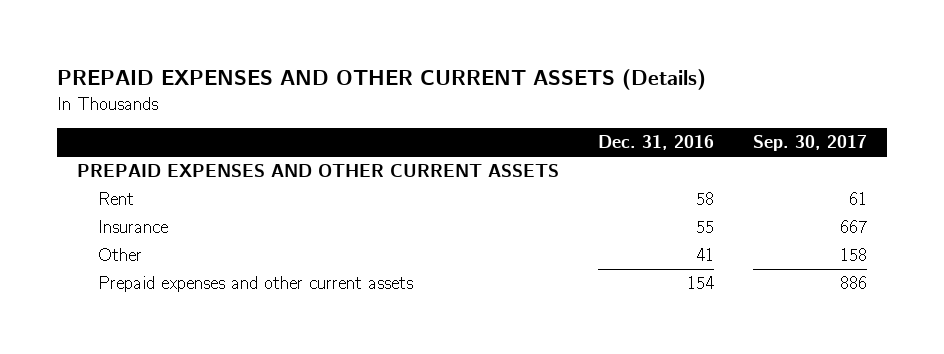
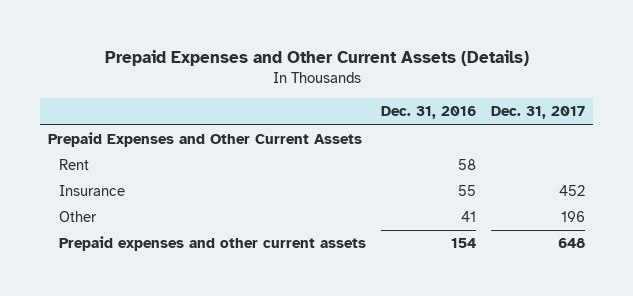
- PREPAID EXPENSES AND OTHER CURRENT ASSETS (Details)
+ Prepaid Expenses and Other Current Assets (Details)
- | Dec. 31, 2016 | Sep. 30, 2017
+ | Dec. 31, 2016 | Dec. 31, 2017
- PREPAID EXPENSES AND OTHER CURRENT ASSETS
+ Prepaid Expenses and Other Current Assets

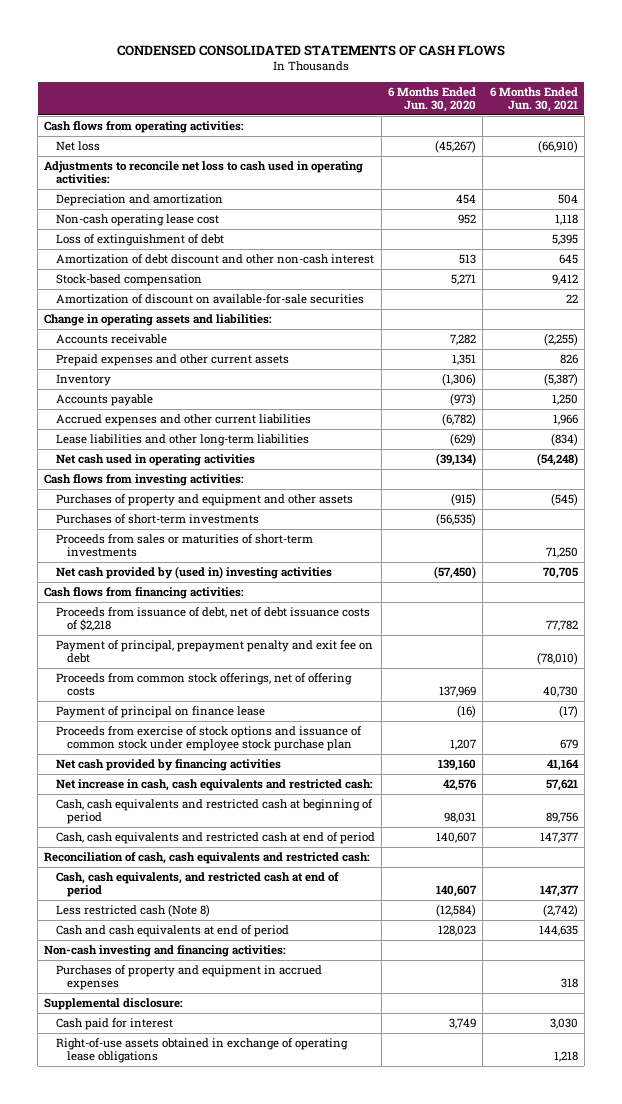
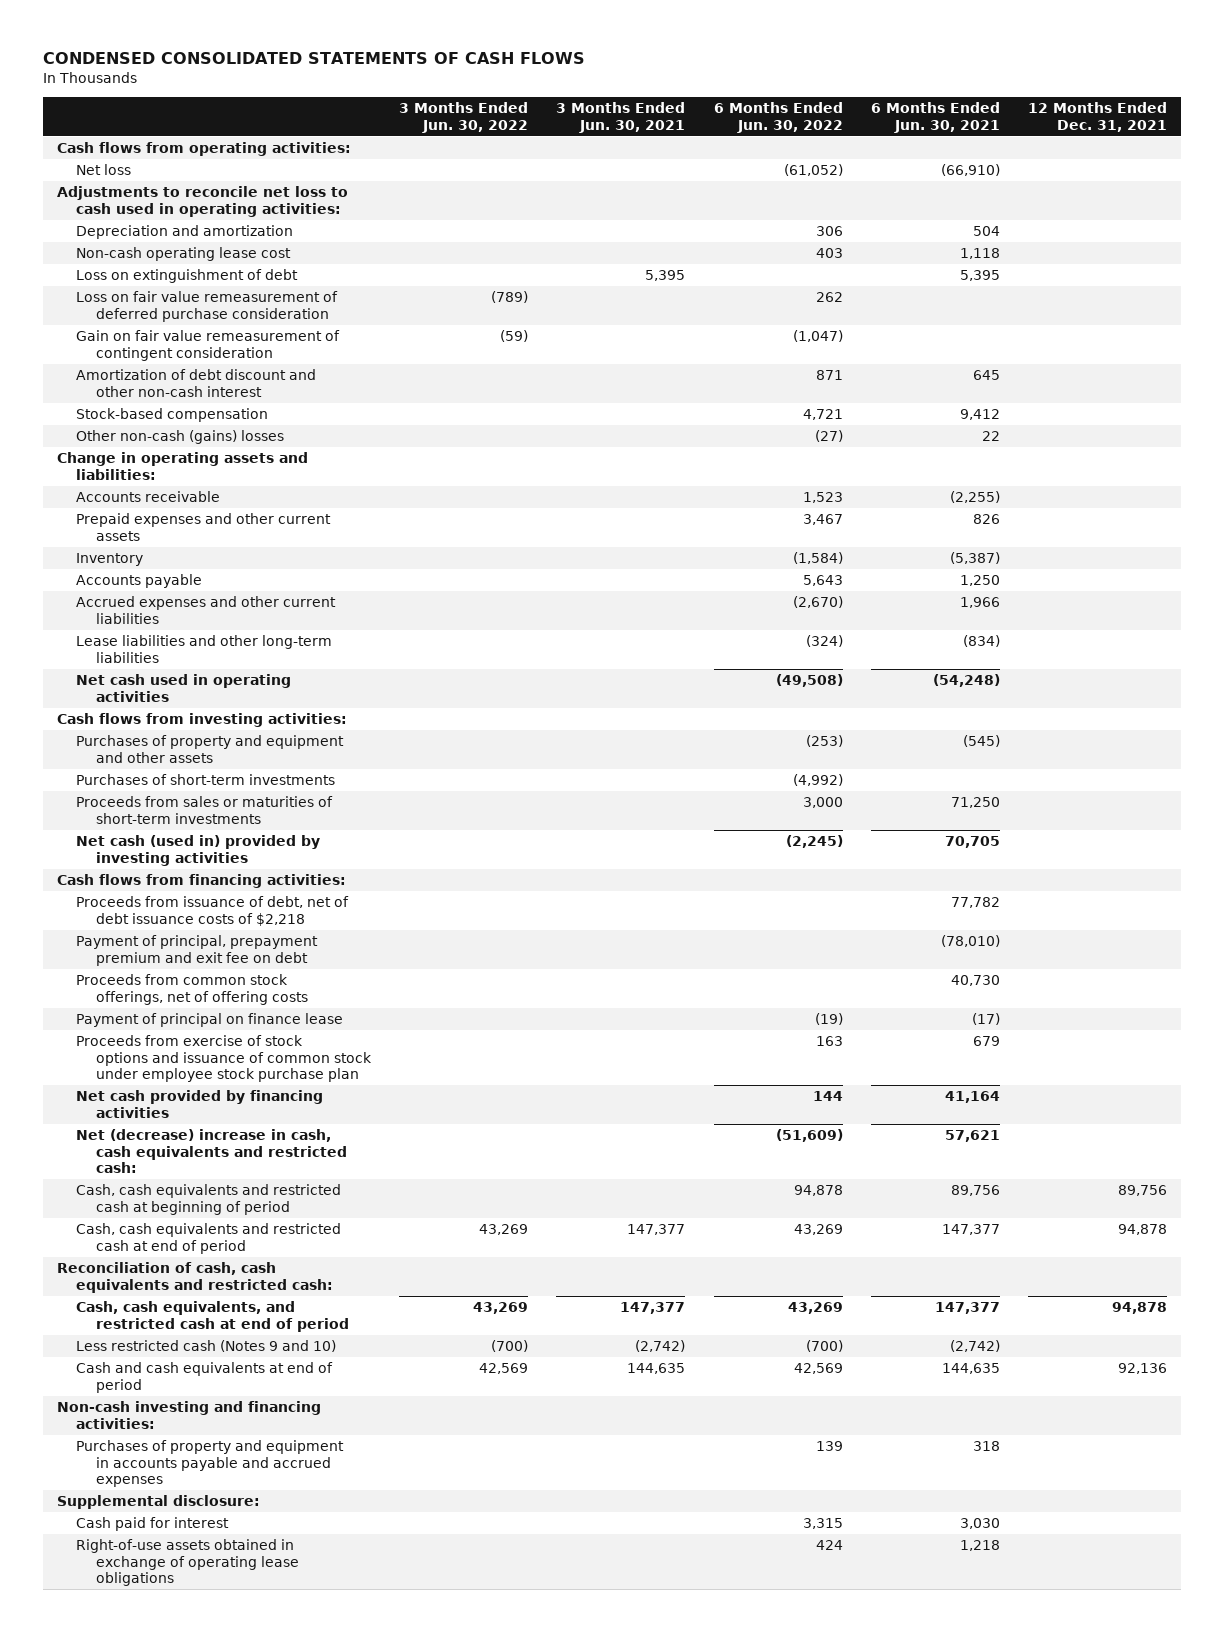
- | 6 Months Ended Jun. 30, 2020 | 6 Months Ended Jun. 30, 2021
+ | 3 Months Ended Jun. 30, 2022 | 3 Months Ended Jun. 30, 2021 | 6 Months Ended Jun. 30, 2022 | 6 Months Ended Jun. 30, 2021 | 12 Months Ended Dec. 31, 2021
- Loss of extinguishment of debt | | 5,395
+ Loss on extinguishment of debt | | 5,395 | | 5,395 |
+ Loss on fair value remeasurement of deferred purchase consideration | (789) | | 262 | |
+ Gain on fair value remeasurement of contingent consideration | (59) | | (1,047) | |
- Amortization of discount on available-for-sale securities | | 22
+ Other non-cash (gains) losses | | | (27) | 22 |
- Net cash provided by (used in) investing activities | (57,450) | 70,705
+ Net cash (used in) provided by investing activities | | | (2,245) | 70,705 |
- Payment of principal, prepayment penalty and exit fee on debt | | (78,010)
+ Payment of principal, prepayment premium and exit fee on debt | | | | (78,010) |
- Net increase in cash, cash equivalents and restricted cash: | 42,576 | 57,621
+ Net (decrease) increase in cash, cash equivalents and restricted cash: | | | (51,609) | 57,621 |
- Less restricted cash (Note 8) | (12,584) | (2,742)
+ Less restricted cash (Notes 9 and 10) | (700) | (2,742) | (700) | (2,742) |
- Purchases of property and equipment in accrued expenses | | 318
+ Purchases of property and equipment in accounts payable and accrued expenses | | | 139 | 318 |

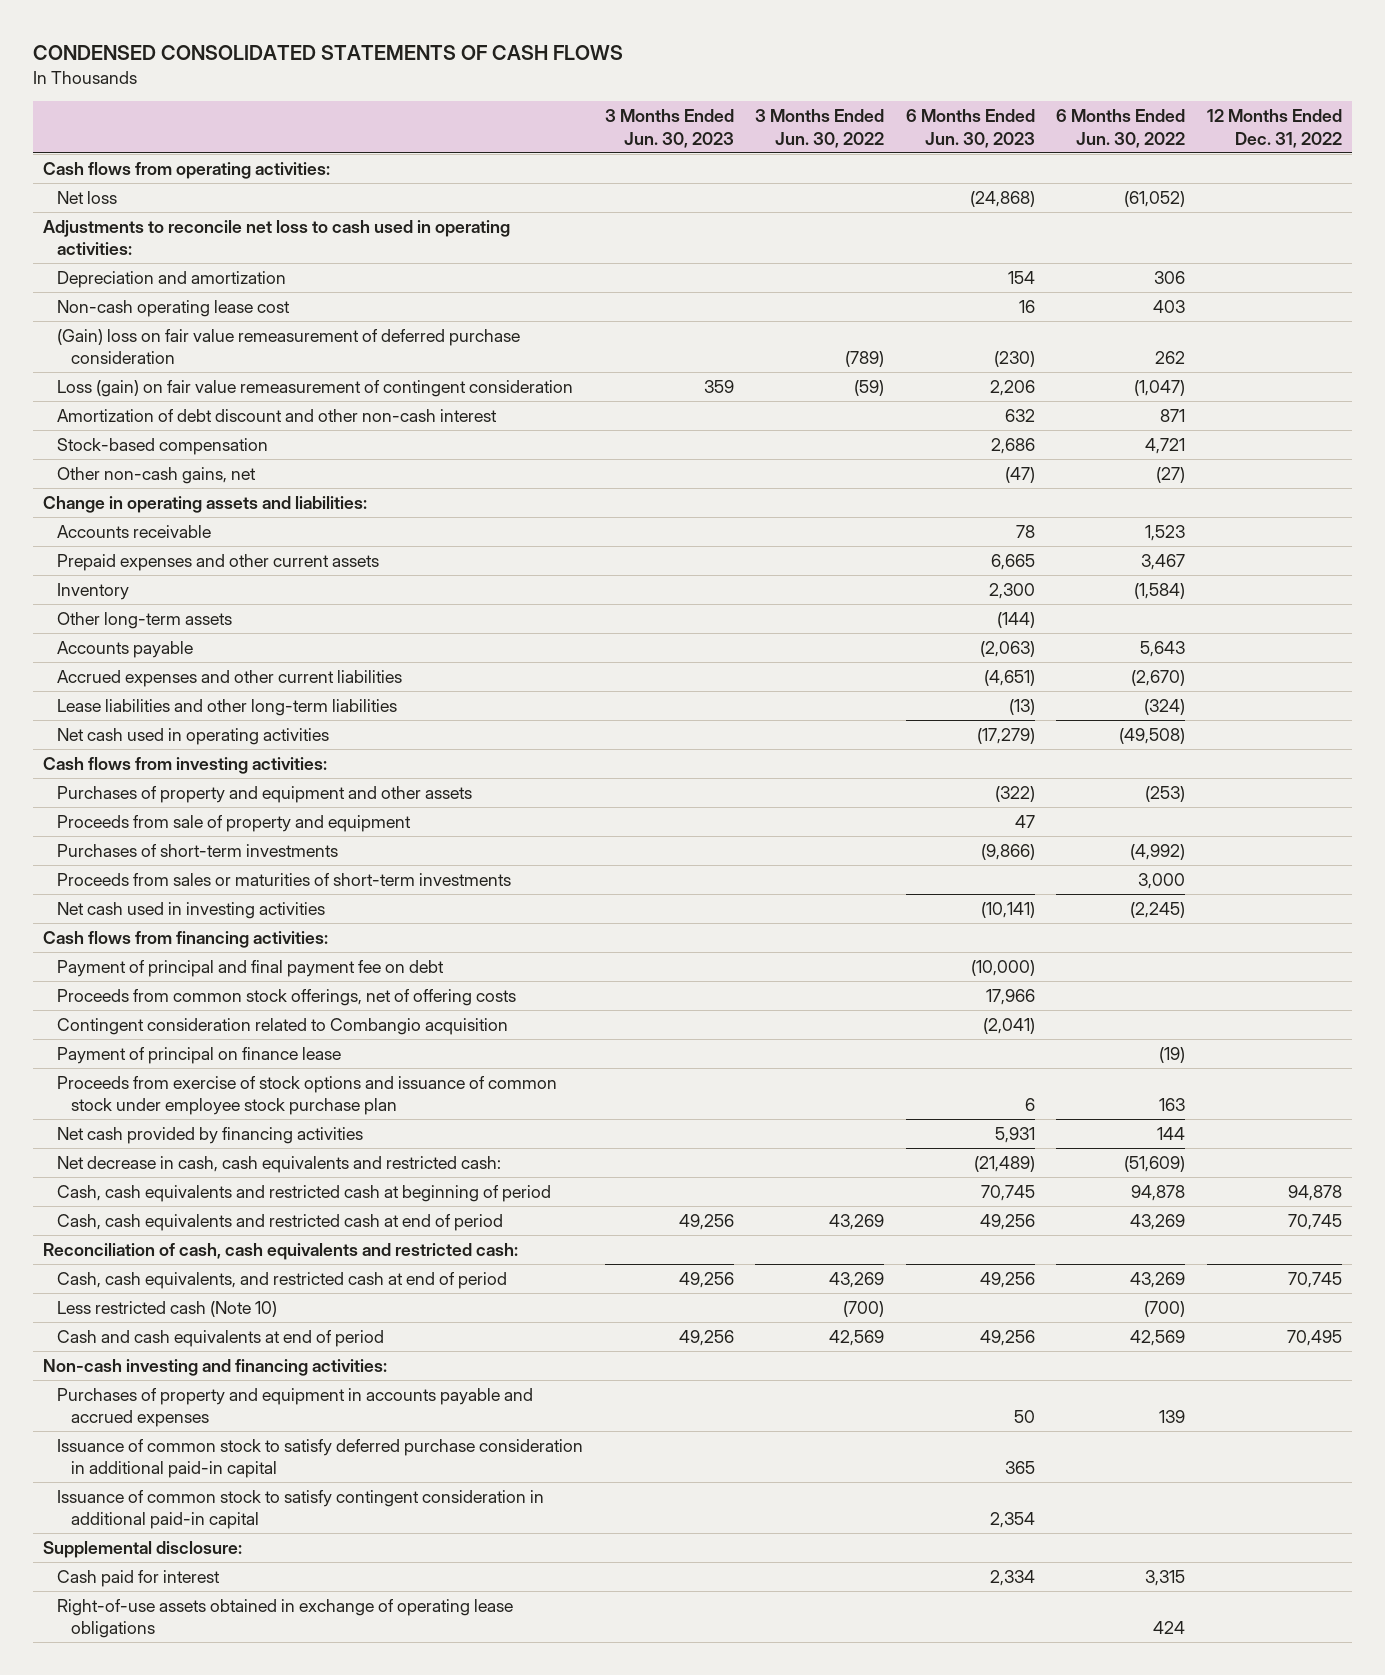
- | 3 Months Ended Jun. 30, 2022 | 3 Months Ended Jun. 30, 2021 | 6 Months Ended Jun. 30, 2022 | 6 Months Ended Jun. 30, 2021 | 12 Months Ended Dec. 31, 2021
+ | 3 Months Ended Jun. 30, 2023 | 3 Months Ended Jun. 30, 2022 | 6 Months Ended Jun. 30, 2023 | 6 Months Ended Jun. 30, 2022 | 12 Months Ended Dec. 31, 2022
- Loss on extinguishment of debt | | 5,395 | | 5,395 |
- Loss on fair value remeasurement of deferred purchase consideration | (789) | | 262 | |
- Gain on fair value remeasurement of contingent consideration | (59) | | (1,047) | |
+ (Gain) loss on fair value remeasurement of deferred purchase consideration | | (789) | (230) | 262 |
+ Loss (gain) on fair value remeasurement of contingent consideration | 359 | (59) | 2,206 | (1,047) |
- Other non-cash (gains) losses | | | (27) | 22 |
+ Other non-cash gains, net | | | (47) | (27) |
+ Other long-term assets | | | (144) | |
+ Proceeds from sale of property and equipment | | | 47 | |
- Net cash (used in) provided by investing activities | | | (2,245) | 70,705 |
+ Net cash used in investing activities | | | (10,141) | (2,245) |
- Proceeds from issuance of debt, net of debt issuance costs of $2,218 | | | | 77,782 |
- Payment of principal, prepayment premium and exit fee on debt | | | | (78,010) |
+ Payment of principal and final payment fee on debt | | | (10,000) | |
+ Contingent consideration related to Combangio acquisition | | | (2,041) | |
- Net (decrease) increase in cash, cash equivalents and restricted cash: | | | (51,609) | 57,621 |
+ Net decrease in cash, cash equivalents and restricted cash: | | | (21,489) | (51,609) |
- Less restricted cash (Notes 9 and 10) | (700) | (2,742) | (700) | (2,742) |
+ Less restricted cash (Note 10) | | (700) | | (700) |
+ Issuance of common stock to satisfy deferred purchase consideration in additional paid-in capital | | | 365 | |
+ Issuance of common stock to satisfy contingent consideration in additional paid-in capital | | | 2,354 | |

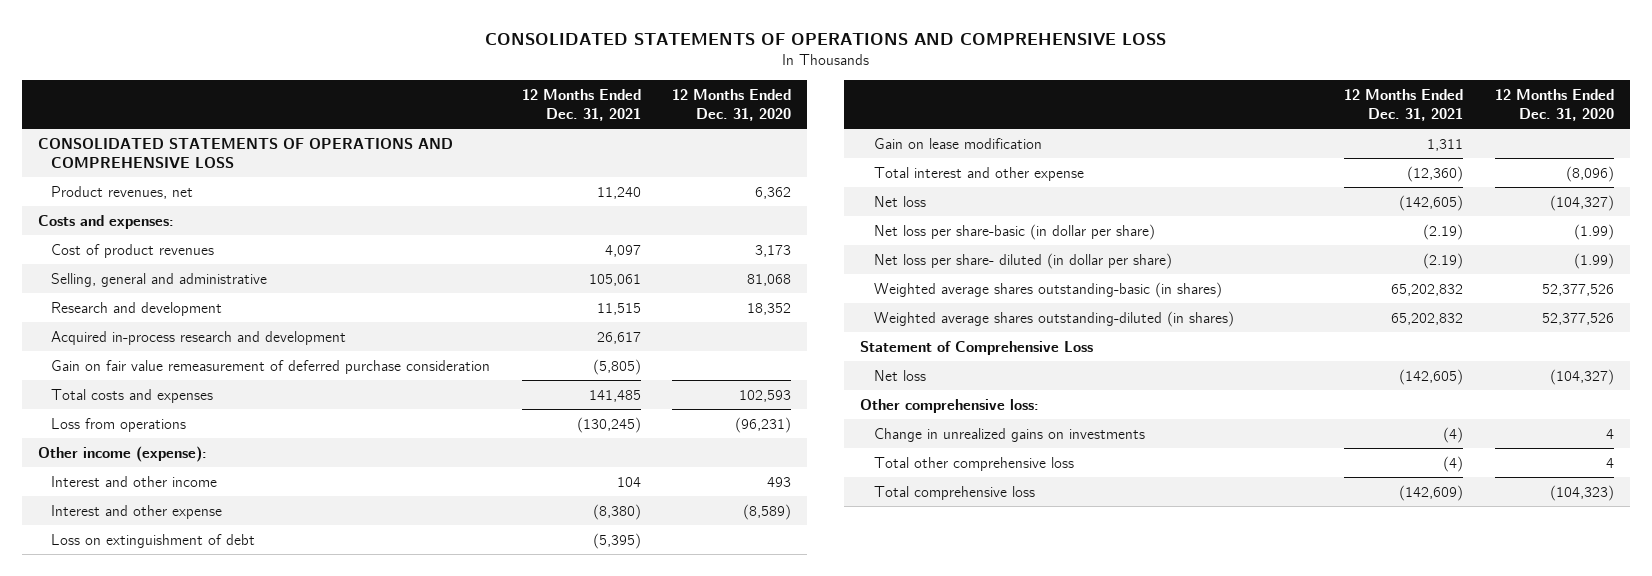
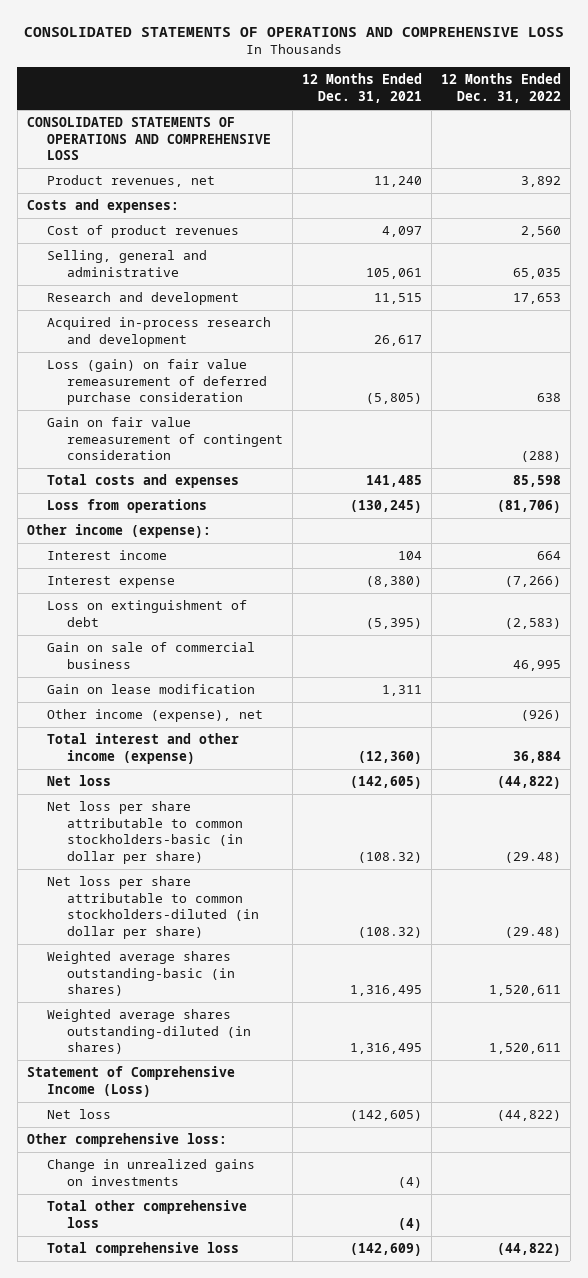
- | 12 Months Ended Dec. 31, 2021 | 12 Months Ended Dec. 31, 2020
+ | 12 Months Ended Dec. 31, 2021 | 12 Months Ended Dec. 31, 2022
- Gain on fair value remeasurement of deferred purchase consideration | (5,805) |
+ Loss (gain) on fair value remeasurement of deferred purchase consideration | (5,805) | 638
+ Gain on fair value remeasurement of contingent consideration | | (288)
- Interest and other income | 104 | 493
- Interest and other expense | (8,380) | (8,589)
+ Interest income | 104 | 664
+ Interest expense | (8,380) | (7,266)
+ Gain on sale of commercial business | | 46,995
- Total interest and other expense | (12,360) | (8,096)
+ Other income (expense), net | | (926)
+ Total interest and other income (expense) | (12,360) | 36,884
- Net loss per share-basic (in dollar per share) | (2.19) | (1.99)
- Net loss per share- diluted (in dollar per share) | (2.19) | (1.99)
- Weighted average shares outstanding-basic (in shares) | 65,202,832 | 52,377,526
- Weighted average shares outstanding-diluted (in shares) | 65,202,832 | 52,377,526
- Statement of Comprehensive Loss
+ Net loss per share attributable to common stockholders-basic (in dollar per share) | (108.32) | (29.48)
+ Net loss per share attributable to common stockholders-diluted (in dollar per share) | (108.32) | (29.48)
+ Weighted average shares outstanding-basic (in shares) | 1,316,495 | 1,520,611
+ Weighted average shares outstanding-diluted (in shares) | 1,316,495 | 1,520,611
+ Statement of Comprehensive Income (Loss)

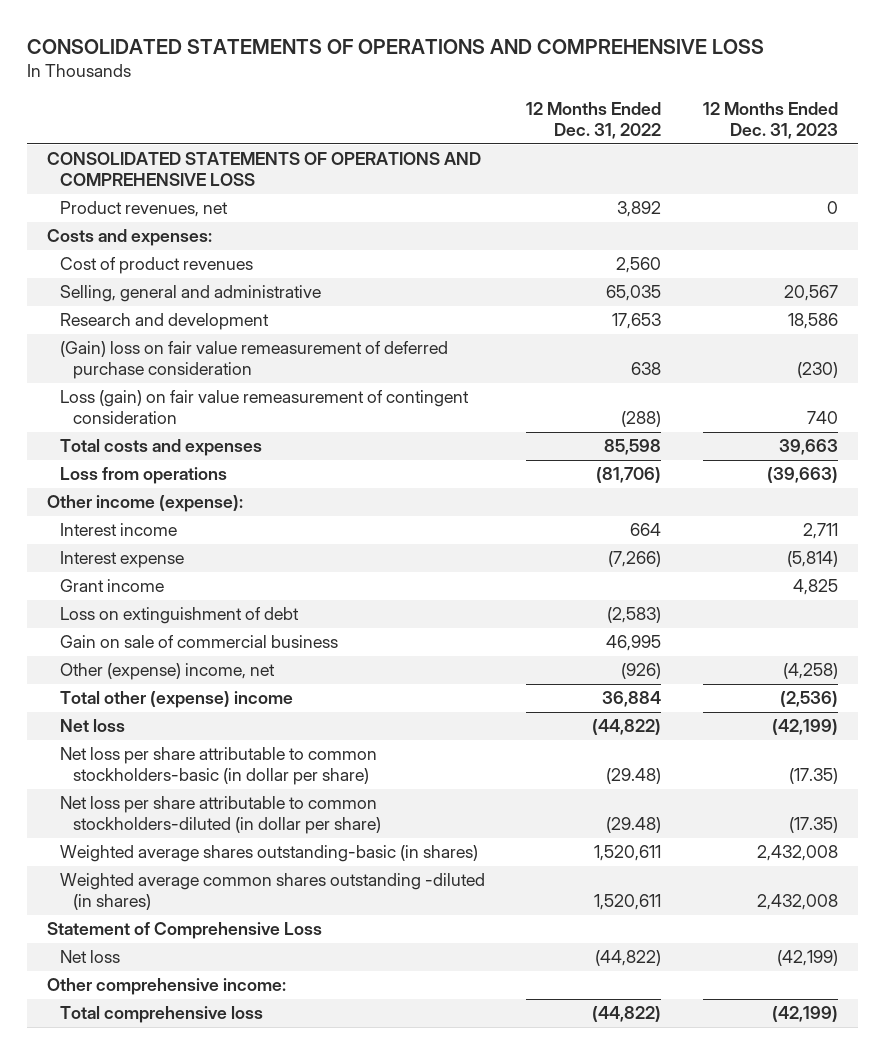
- | 12 Months Ended Dec. 31, 2021 | 12 Months Ended Dec. 31, 2022
+ | 12 Months Ended Dec. 31, 2022 | 12 Months Ended Dec. 31, 2023
- Acquired in-process research and development | 26,617 |
- Loss (gain) on fair value remeasurement of deferred purchase consideration | (5,805) | 638
- Gain on fair value remeasurement of contingent consideration | | (288)
+ (Gain) loss on fair value remeasurement of deferred purchase consideration | 638 | (230)
+ Loss (gain) on fair value remeasurement of contingent consideration | (288) | 740
+ Grant income | | 4,825
- Gain on lease modification | 1,311 |
- Other income (expense), net | | (926)
- Total interest and other income (expense) | (12,360) | 36,884
+ Other (expense) income, net | (926) | (4,258)
+ Total other (expense) income | 36,884 | (2,536)
- Weighted average shares outstanding-diluted (in shares) | 1,316,495 | 1,520,611
- Statement of Comprehensive Income (Loss)
+ Weighted average common shares outstanding -diluted (in shares) | 1,520,611 | 2,432,008
+ Statement of Comprehensive Loss
- Other comprehensive loss:
- Change in unrealized gains on investments | (4) |
- Total other comprehensive loss | (4) |
+ Other comprehensive income:

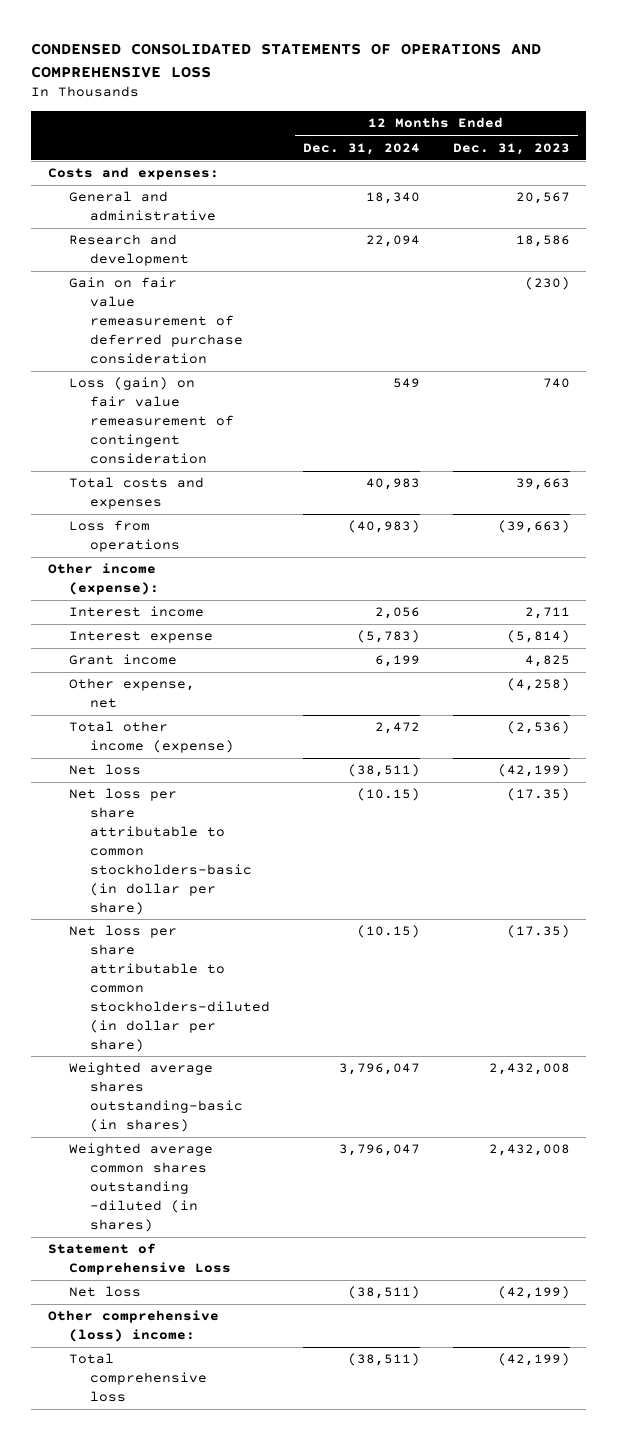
- CONSOLIDATED STATEMENTS OF OPERATIONS AND COMPREHENSIVE LOSS
+ CONDENSED CONSOLIDATED STATEMENTS OF OPERATIONS AND COMPREHENSIVE LOSS
- | 12 Months Ended Dec. 31, 2022 | 12 Months Ended Dec. 31, 2023
+ | 12 Months Ended Dec. 31, 2024 | 12 Months Ended Dec. 31, 2023
- CONSOLIDATED STATEMENTS OF OPERATIONS AND COMPREHENSIVE LOSS
- Product revenues, net | 3,892 | 0
- Cost of product revenues | 2,560 |
- Selling, general and administrative | 65,035 | 20,567
+ General and administrative | 18,340 | 20,567
- (Gain) loss on fair value remeasurement of deferred purchase consideration | 638 | (230)
+ Gain on fair value remeasurement of deferred purchase consideration | | (230)
- Loss on extinguishment of debt | (2,583) |
- Gain on sale of commercial business | 46,995 |
- Other (expense) income, net | (926) | (4,258)
- Total other (expense) income | 36,884 | (2,536)
+ Other expense, net | | (4,258)
+ Total other income (expense) | 2,472 | (2,536)
- Other comprehensive income:
+ Other comprehensive (loss) income:

